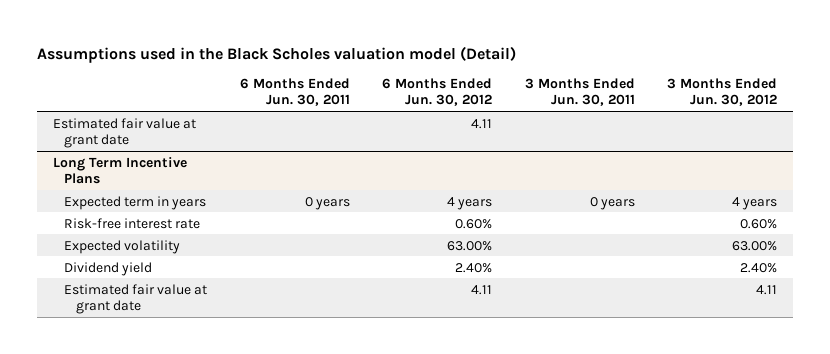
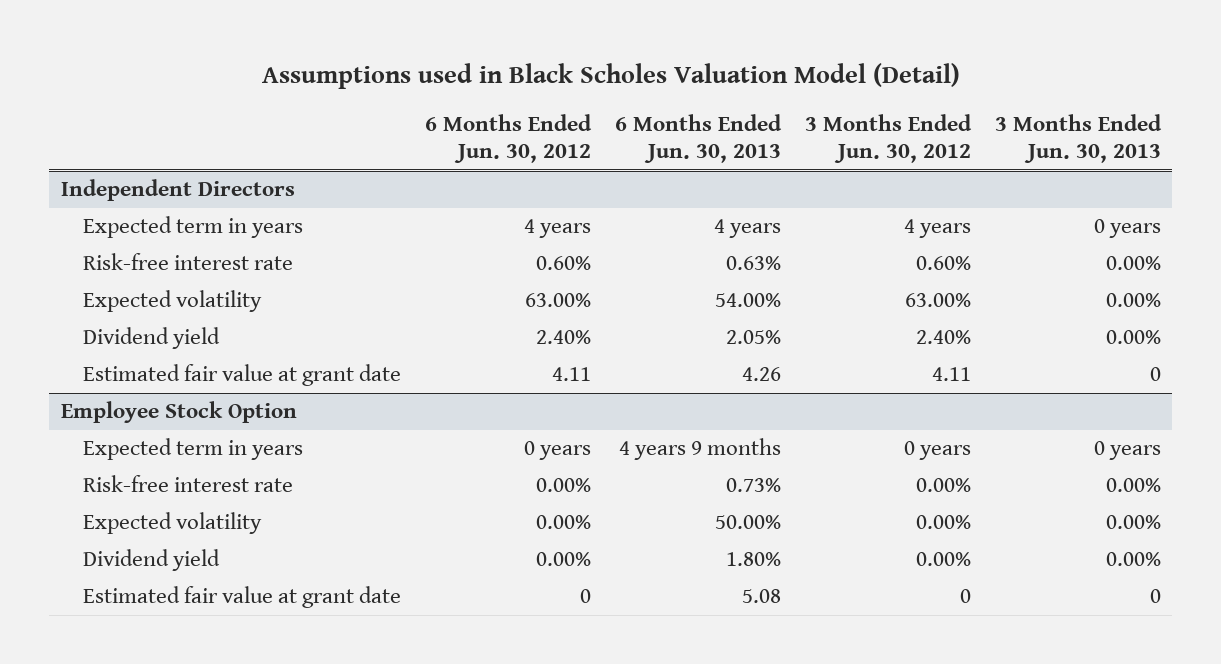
- Assumptions used in the Black Scholes valuation model (Detail)
+ Assumptions used in Black Scholes Valuation Model (Detail)
- | 6 Months Ended Jun. 30, 2011 | 6 Months Ended Jun. 30, 2012 | 3 Months Ended Jun. 30, 2011 | 3 Months Ended Jun. 30, 2012
+ | 6 Months Ended Jun. 30, 2012 | 6 Months Ended Jun. 30, 2013 | 3 Months Ended Jun. 30, 2012 | 3 Months Ended Jun. 30, 2013
- Estimated fair value at grant date | | 4.11 | |
- Long Term Incentive Plans
+ Independent Directors
+ Employee Stock Option
+ Expected term in years | 0 years | 4 years 9 months | 0 years | 0 years
+ Risk-free interest rate | 0.00% | 0.73% | 0.00% | 0.00%
+ Expected volatility | 0.00% | 50.00% | 0.00% | 0.00%
+ Dividend yield | 0.00% | 1.80% | 0.00% | 0.00%
+ Estimated fair value at grant date | 0 | 5.08 | 0 | 0

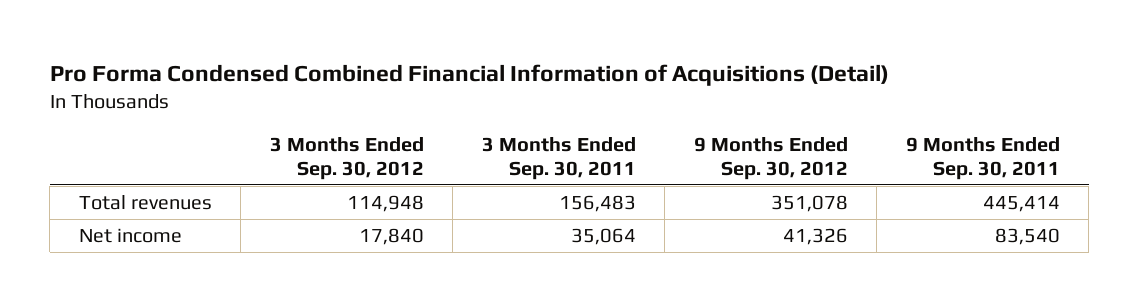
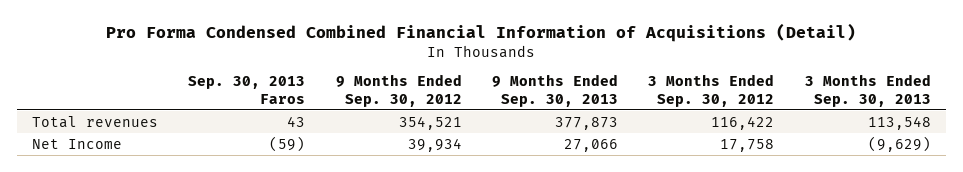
- | 3 Months Ended Sep. 30, 2012 | 3 Months Ended Sep. 30, 2011 | 9 Months Ended Sep. 30, 2012 | 9 Months Ended Sep. 30, 2011
+ | Sep. 30, 2013 Faros | 9 Months Ended Sep. 30, 2012 | 9 Months Ended Sep. 30, 2013 | 3 Months Ended Sep. 30, 2012 | 3 Months Ended Sep. 30, 2013
- Total revenues | 114,948 | 156,483 | 351,078 | 445,414
- Net income | 17,840 | 35,064 | 41,326 | 83,540
+ Total revenues | 43 | 354,521 | 377,873 | 116,422 | 113,548
+ Net Income | (59) | 39,934 | 27,066 | 17,758 | (9,629)

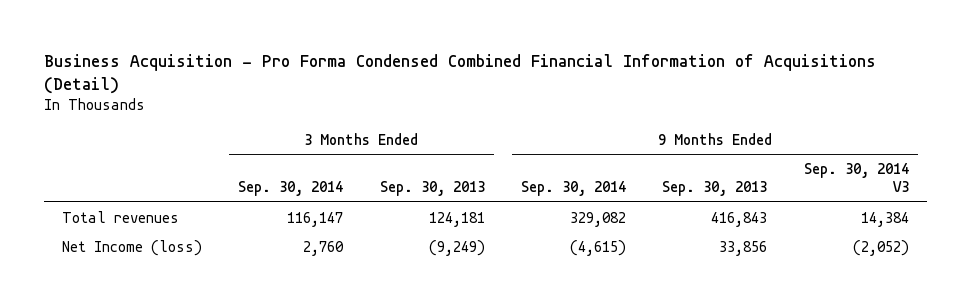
- Pro Forma Condensed Combined Financial Information of Acquisitions (Detail)
+ Business Acquisition - Pro Forma Condensed Combined Financial Information of Acquisitions (Detail)
- | Sep. 30, 2013 Faros | 9 Months Ended Sep. 30, 2012 | 9 Months Ended Sep. 30, 2013 | 3 Months Ended Sep. 30, 2012 | 3 Months Ended Sep. 30, 2013
+ | 3 Months Ended Sep. 30, 2014 | 3 Months Ended Sep. 30, 2013 | 9 Months Ended Sep. 30, 2014 | 9 Months Ended Sep. 30, 2013 | 9 Months Ended Sep. 30, 2014 V3
- Total revenues | 43 | 354,521 | 377,873 | 116,422 | 113,548
- Net Income | (59) | 39,934 | 27,066 | 17,758 | (9,629)
+ Total revenues | 116,147 | 124,181 | 329,082 | 416,843 | 14,384
+ Net Income (loss) | 2,760 | (9,249) | (4,615) | 33,856 | (2,052)

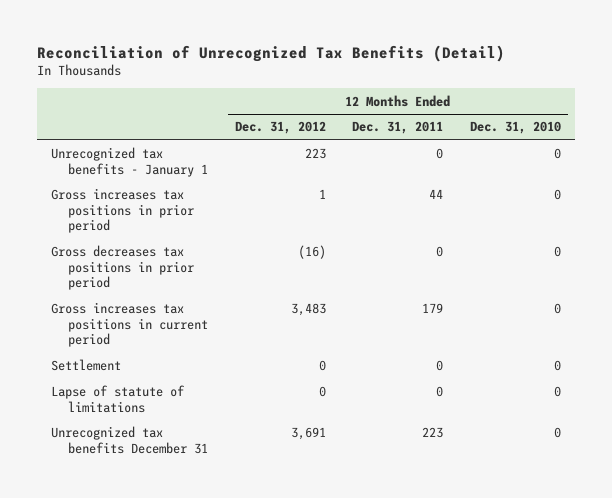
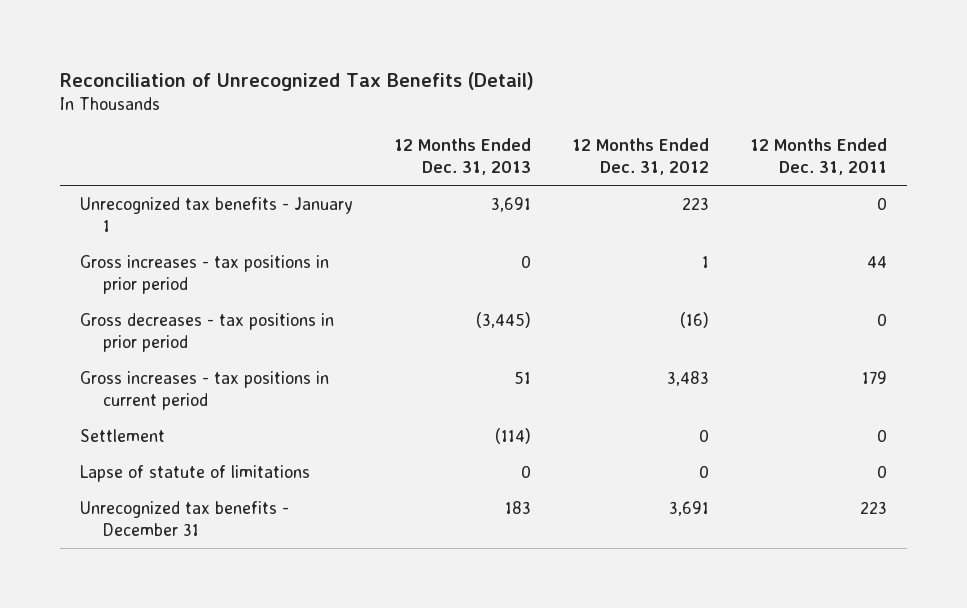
- | 12 Months Ended Dec. 31, 2012 | 12 Months Ended Dec. 31, 2011 | 12 Months Ended Dec. 31, 2010
+ | 12 Months Ended Dec. 31, 2013 | 12 Months Ended Dec. 31, 2012 | 12 Months Ended Dec. 31, 2011
- Gross increases tax positions in prior period | 1 | 44 | 0
- Gross decreases tax positions in prior period | (16) | 0 | 0
- Gross increases tax positions in current period | 3,483 | 179 | 0
+ Gross increases - tax positions in prior period | 0 | 1 | 44
+ Gross decreases - tax positions in prior period | (3,445) | (16) | 0
+ Gross increases - tax positions in current period | 51 | 3,483 | 179
- Unrecognized tax benefits December 31 | 3,691 | 223 | 0
+ Unrecognized tax benefits - December 31 | 183 | 3,691 | 223

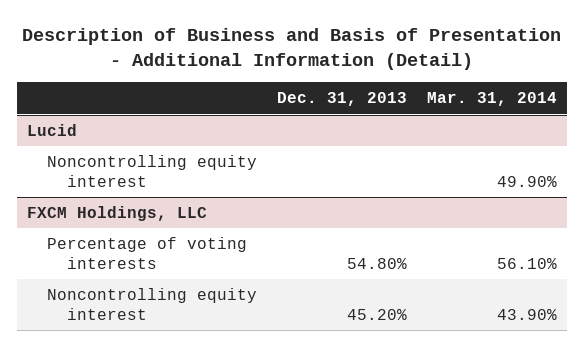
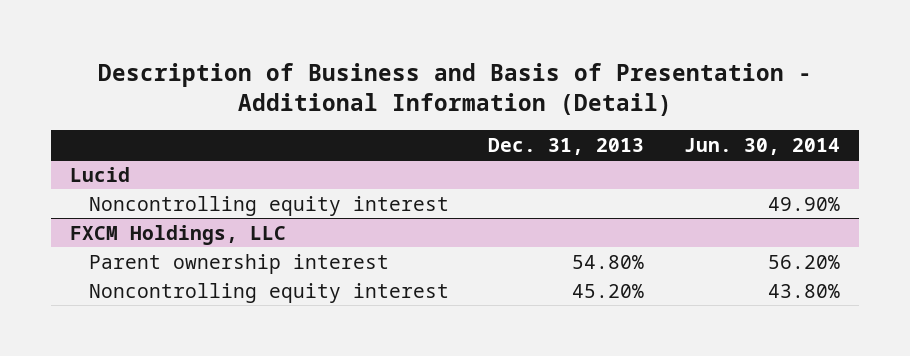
- | Dec. 31, 2013 | Mar. 31, 2014
+ | Dec. 31, 2013 | Jun. 30, 2014
@ FXCM Holdings, LLC
- Percentage of voting interests | 54.80% | 56.10%
+ Parent ownership interest | 54.80% | 56.20%

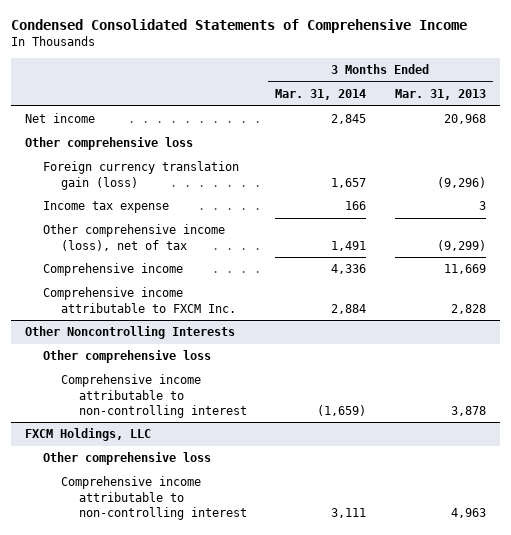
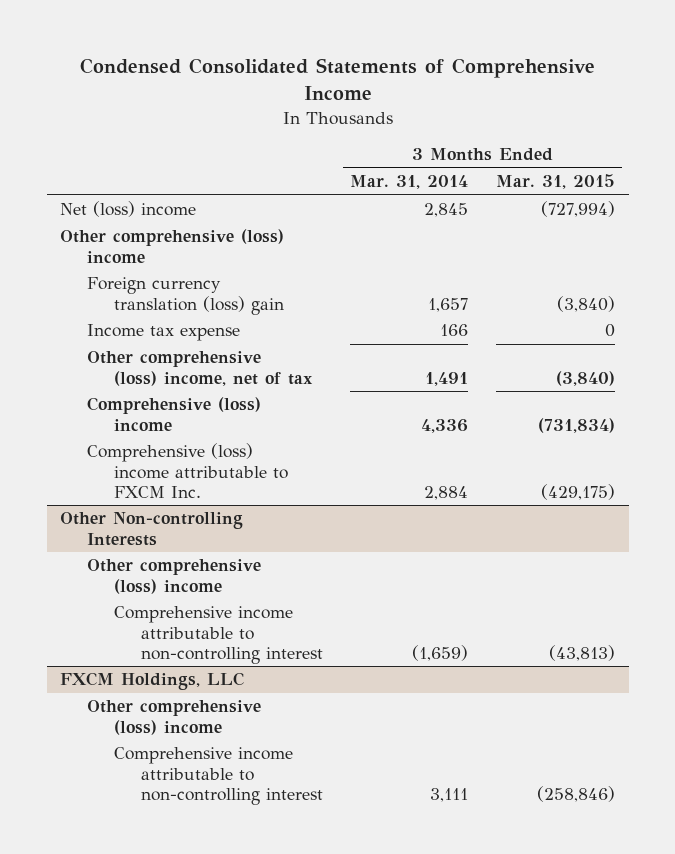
- | 3 Months Ended Mar. 31, 2014 | 3 Months Ended Mar. 31, 2013
+ | 3 Months Ended Mar. 31, 2014 | 3 Months Ended Mar. 31, 2015
- Net income | 2,845 | 20,968
- Other comprehensive loss
- Foreign currency translation gain (loss) | 1,657 | (9,296)
+ Net (loss) income | 2,845 | (727,994)
+ Other comprehensive (loss) income
+ Foreign currency translation (loss) gain | 1,657 | (3,840)
- Other comprehensive income (loss), net of tax | 1,491 | (9,299)
- Comprehensive income | 4,336 | 11,669
- Comprehensive income attributable to FXCM Inc. | 2,884 | 2,828
- Other Noncontrolling Interests
- Other comprehensive loss
+ Other comprehensive (loss) income, net of tax | 1,491 | (3,840)
+ Comprehensive (loss) income | 4,336 | (731,834)
+ Comprehensive (loss) income attributable to FXCM Inc. | 2,884 | (429,175)
+ Other Non-controlling Interests
+ Other comprehensive (loss) income
@ FXCM Holdings, LLC
- Other comprehensive loss
+ Other comprehensive (loss) income

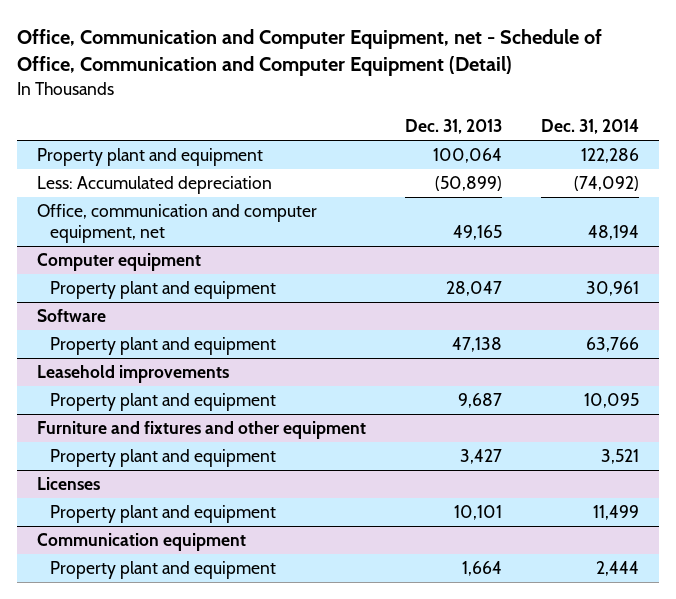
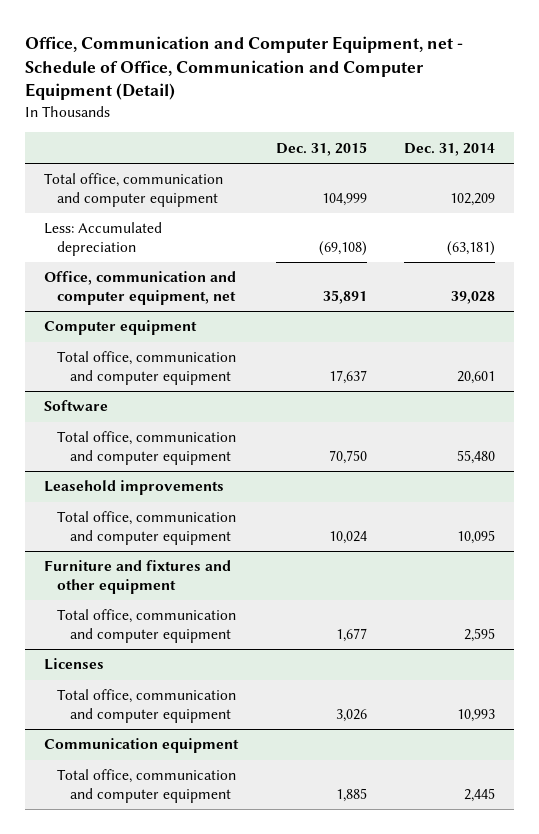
- | Dec. 31, 2013 | Dec. 31, 2014
+ | Dec. 31, 2015 | Dec. 31, 2014
- Property plant and equipment | 100,064 | 122,286
- Less: Accumulated depreciation | (50,899) | (74,092)
- Office, communication and computer equipment, net | 49,165 | 48,194
+ Total office, communication and computer equipment | 104,999 | 102,209
+ Less: Accumulated depreciation | (69,108) | (63,181)
+ Office, communication and computer equipment, net | 35,891 | 39,028
@ Computer equipment
- Property plant and equipment | 28,047 | 30,961
+ Total office, communication and computer equipment | 17,637 | 20,601
@ Software
- Property plant and equipment | 47,138 | 63,766
+ Total office, communication and computer equipment | 70,750 | 55,480
@ Leasehold improvements
- Property plant and equipment | 9,687 | 10,095
+ Total office, communication and computer equipment | 10,024 | 10,095
@ Furniture and fixtures and other equipment
- Property plant and equipment | 3,427 | 3,521
+ Total office, communication and computer equipment | 1,677 | 2,595
@ Licenses
- Property plant and equipment | 10,101 | 11,499
+ Total office, communication and computer equipment | 3,026 | 10,993
@ Communication equipment
- Property plant and equipment | 1,664 | 2,444
+ Total office, communication and computer equipment | 1,885 | 2,445

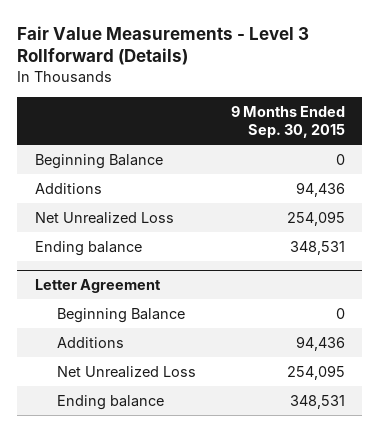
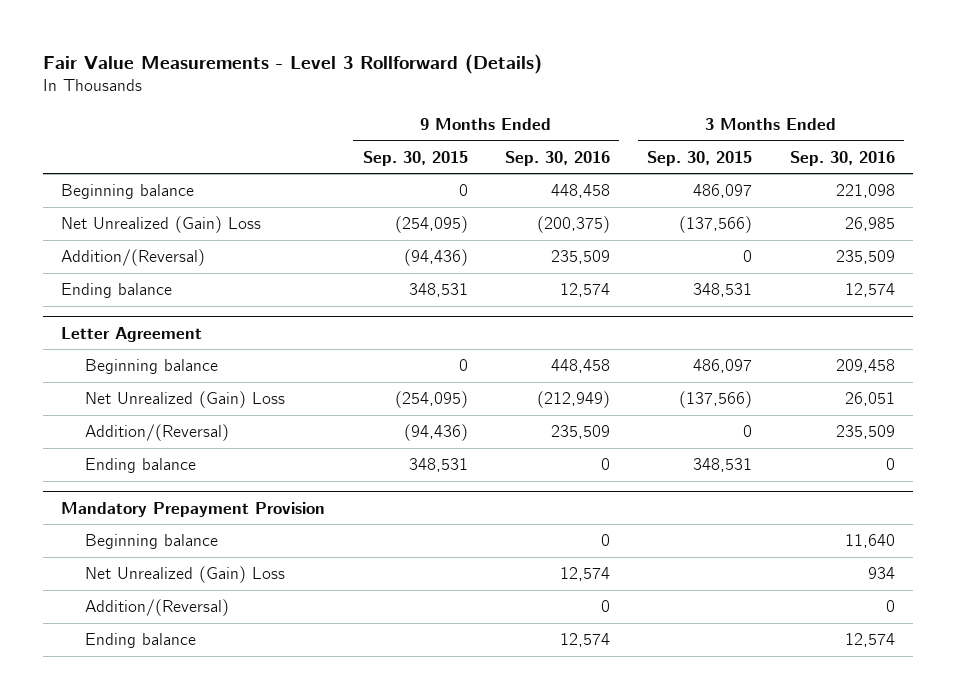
- | 9 Months Ended Sep. 30, 2015
+ | 9 Months Ended Sep. 30, 2015 | 9 Months Ended Sep. 30, 2016 | 3 Months Ended Sep. 30, 2015 | 3 Months Ended Sep. 30, 2016
- Beginning Balance | 0
- Additions | 94,436
- Net Unrealized Loss | 254,095
+ Beginning balance | 0 | 448,458 | 486,097 | 221,098
+ Net Unrealized (Gain) Loss | (254,095) | (200,375) | (137,566) | 26,985
+ Addition/(Reversal) | (94,436) | 235,509 | 0 | 235,509
@ Letter Agreement
- Beginning Balance | 0
- Additions | 94,436
- Net Unrealized Loss | 254,095
+ Beginning balance | 0 | 448,458 | 486,097 | 209,458
+ Net Unrealized (Gain) Loss | (254,095) | (212,949) | (137,566) | 26,051
+ Addition/(Reversal) | (94,436) | 235,509 | 0 | 235,509
+ Mandatory Prepayment Provision
+ Beginning balance | | 0 | | 11,640
+ Net Unrealized (Gain) Loss | | 12,574 | | 934
+ Addition/(Reversal) | | 0 | | 0
+ Ending balance | | 12,574 | | 12,574

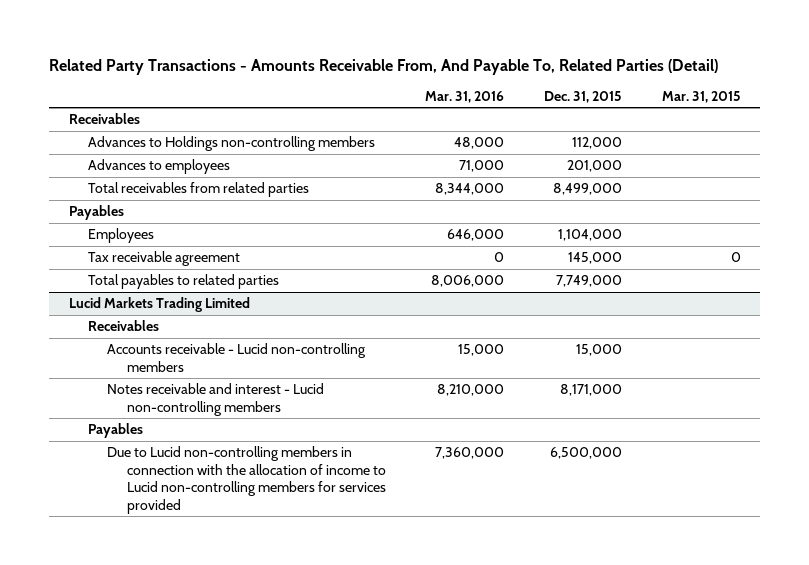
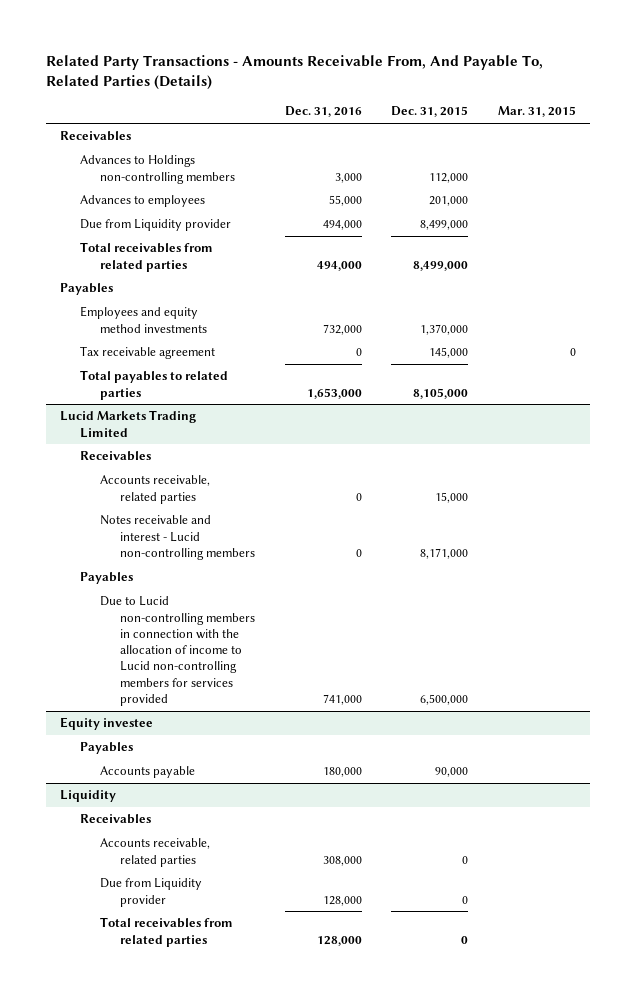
- Related Party Transactions - Amounts Receivable From, And Payable To, Related Parties (Detail)
+ Related Party Transactions - Amounts Receivable From, And Payable To, Related Parties (Details)
- | Mar. 31, 2016 | Dec. 31, 2015 | Mar. 31, 2015
+ | Dec. 31, 2016 | Dec. 31, 2015 | Mar. 31, 2015
+ Due from Liquidity provider | 494,000 | 8,499,000 |
- Employees | 646,000 | 1,104,000 |
+ Employees and equity method investments | 732,000 | 1,370,000 |
- Total payables to related parties | 8,006,000 | 7,749,000 |
+ Total payables to related parties | 1,653,000 | 8,105,000 |
@ Lucid Markets Trading Limited
- Accounts receivable - Lucid non-controlling members | 15,000 | 15,000 |
+ Accounts receivable, related parties | 0 | 15,000 |
+ Equity investee
+ Payables
+ Accounts payable | 180,000 | 90,000 |
+ Liquidity
+ Receivables
+ Accounts receivable, related parties | 308,000 | 0 |
+ Due from Liquidity provider | 128,000 | 0 |
+ Total receivables from related parties | 128,000 | 0 |

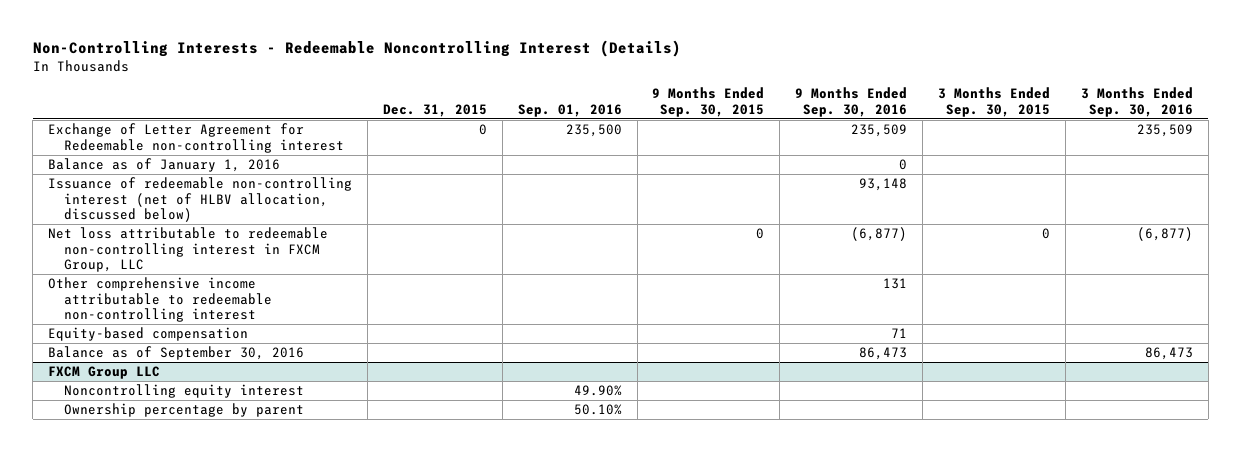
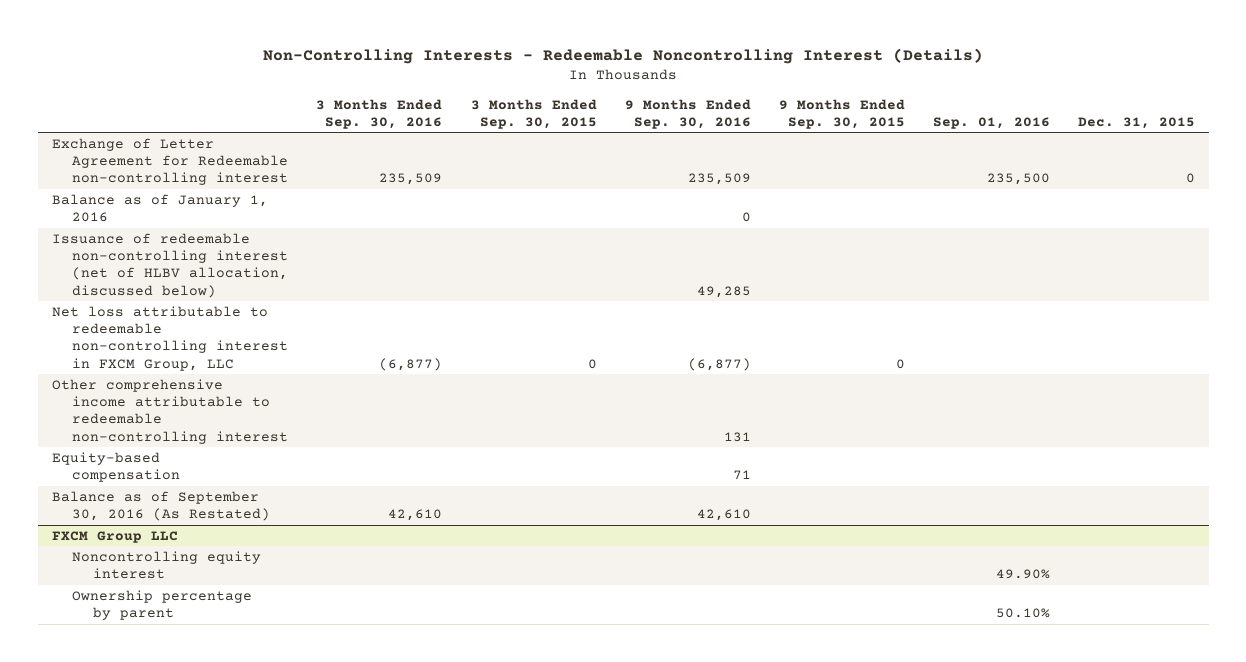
- | Dec. 31, 2015 | Sep. 01, 2016 | 9 Months Ended Sep. 30, 2015 | 9 Months Ended Sep. 30, 2016 | 3 Months Ended Sep. 30, 2015 | 3 Months Ended Sep. 30, 2016
+ | 3 Months Ended Sep. 30, 2016 | 3 Months Ended Sep. 30, 2015 | 9 Months Ended Sep. 30, 2016 | 9 Months Ended Sep. 30, 2015 | Sep. 01, 2016 | Dec. 31, 2015
- Issuance of redeemable non-controlling interest (net of HLBV allocation, discussed below) | | | | 93,148 | |
+ Issuance of redeemable non-controlling interest (net of HLBV allocation, discussed below) | | | 49,285 | | |
- Balance as of September 30, 2016 | | | | 86,473 | | 86,473
+ Balance as of September 30, 2016 (As Restated) | 42,610 | | 42,610 | | |

